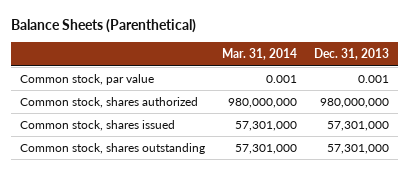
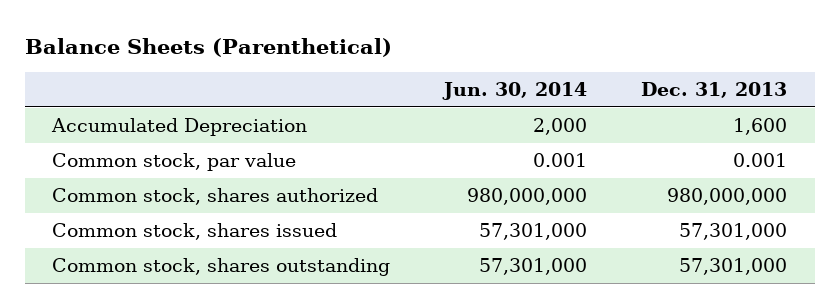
- | Mar. 31, 2014 | Dec. 31, 2013
+ | Jun. 30, 2014 | Dec. 31, 2013
+ Accumulated Depreciation | 2,000 | 1,600

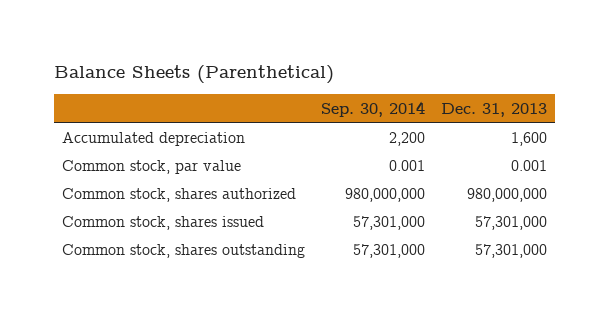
- | Jun. 30, 2014 | Dec. 31, 2013
+ | Sep. 30, 2014 | Dec. 31, 2013
- Accumulated Depreciation | 2,000 | 1,600
+ Accumulated depreciation | 2,200 | 1,600

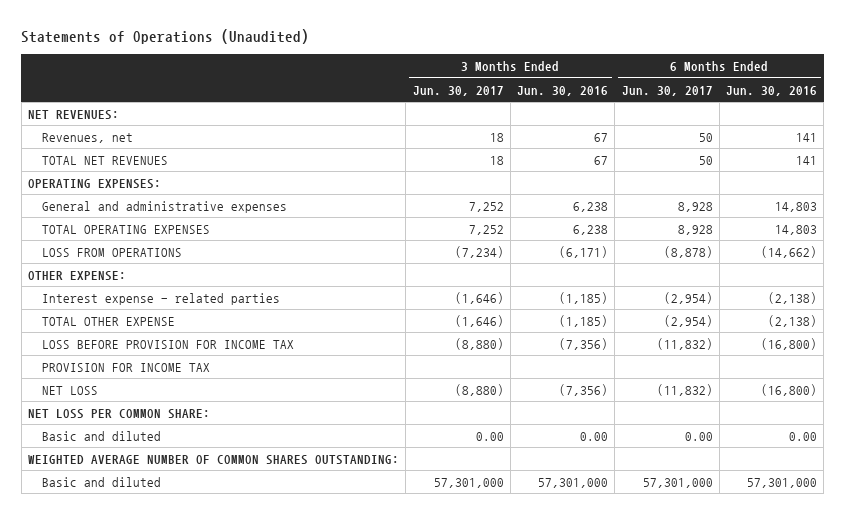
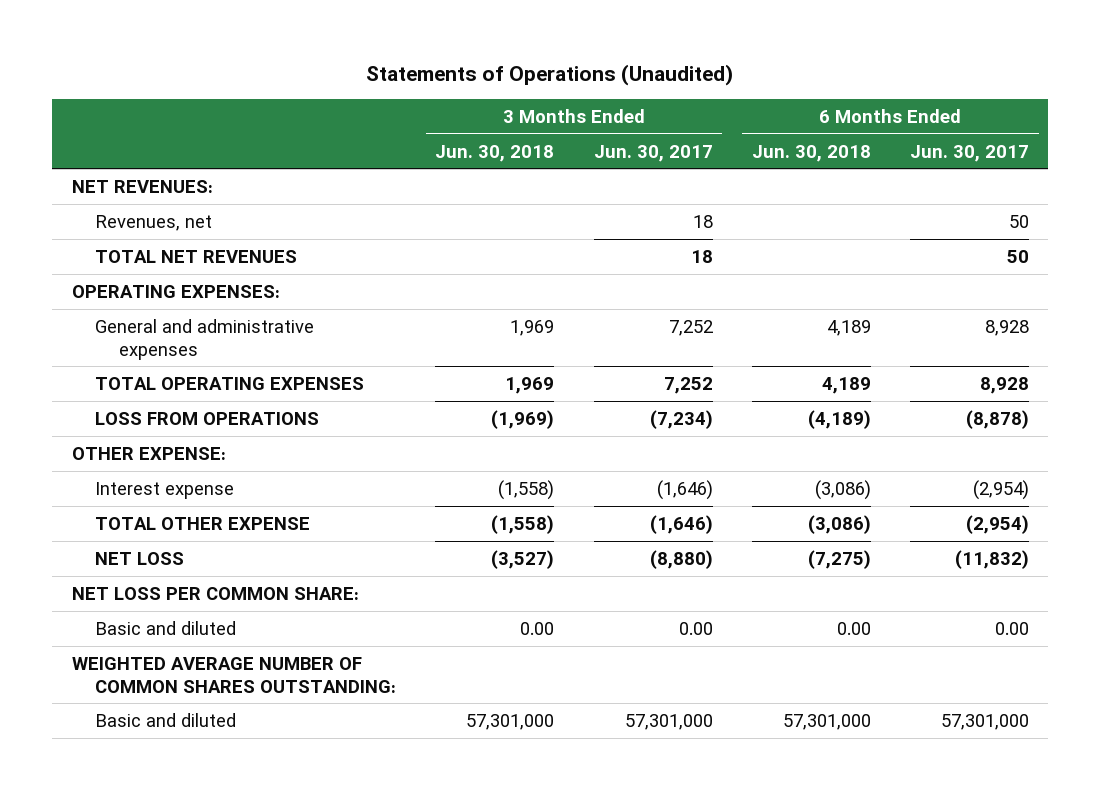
- | 3 Months Ended Jun. 30, 2017 | 3 Months Ended Jun. 30, 2016 | 6 Months Ended Jun. 30, 2017 | 6 Months Ended Jun. 30, 2016
+ | 3 Months Ended Jun. 30, 2018 | 3 Months Ended Jun. 30, 2017 | 6 Months Ended Jun. 30, 2018 | 6 Months Ended Jun. 30, 2017
- Interest expense - related parties | (1,646) | (1,185) | (2,954) | (2,138)
+ Interest expense | (1,558) | (1,646) | (3,086) | (2,954)
- LOSS BEFORE PROVISION FOR INCOME TAX | (8,880) | (7,356) | (11,832) | (16,800)
- PROVISION FOR INCOME TAX

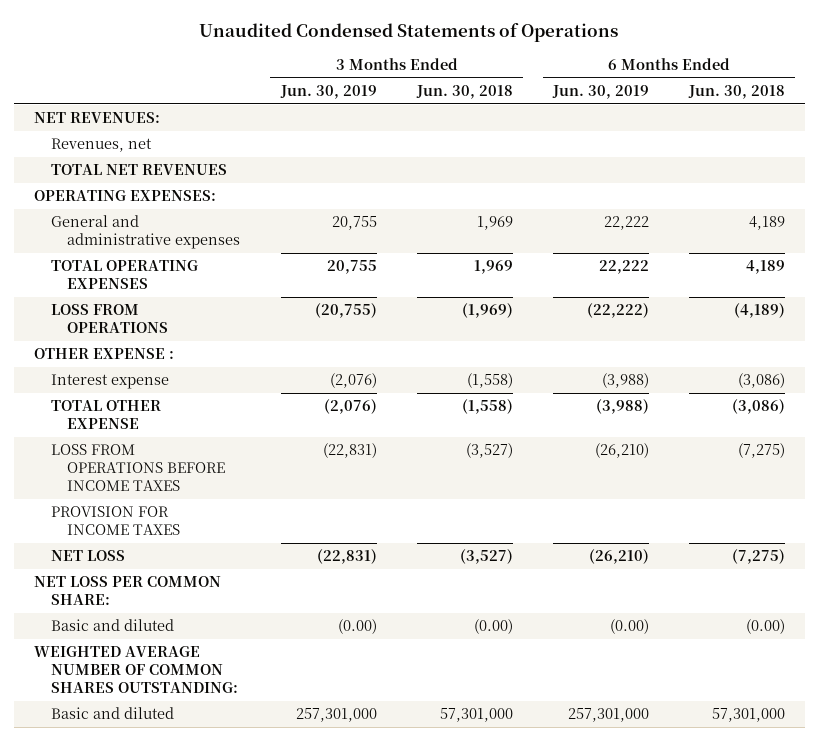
- Statements of Operations (Unaudited)
+ Unaudited Condensed Statements of Operations
- | 3 Months Ended Jun. 30, 2018 | 3 Months Ended Jun. 30, 2017 | 6 Months Ended Jun. 30, 2018 | 6 Months Ended Jun. 30, 2017
+ | 3 Months Ended Jun. 30, 2019 | 3 Months Ended Jun. 30, 2018 | 6 Months Ended Jun. 30, 2019 | 6 Months Ended Jun. 30, 2018
- OTHER EXPENSE:
+ OTHER EXPENSE :
+ LOSS FROM OPERATIONS BEFORE INCOME TAXES | (22,831) | (3,527) | (26,210) | (7,275)
+ PROVISION FOR INCOME TAXES
- Basic and diluted | 0.00 | 0.00 | 0.00 | 0.00
+ Basic and diluted | (0.00) | (0.00) | (0.00) | (0.00)

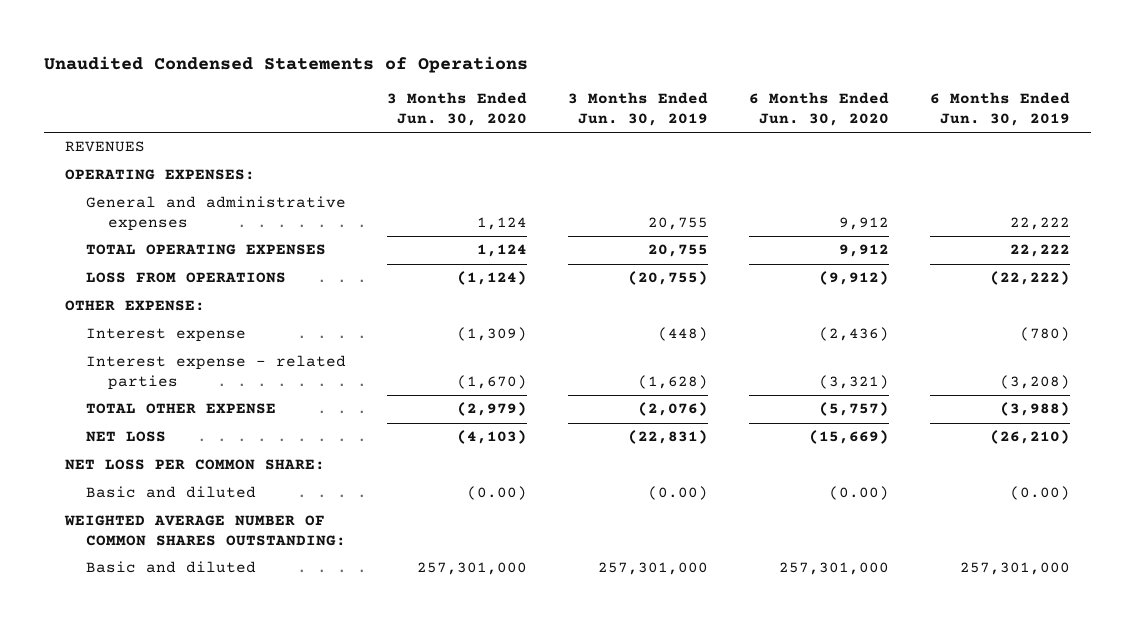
- | 3 Months Ended Jun. 30, 2019 | 3 Months Ended Jun. 30, 2018 | 6 Months Ended Jun. 30, 2019 | 6 Months Ended Jun. 30, 2018
+ | 3 Months Ended Jun. 30, 2020 | 3 Months Ended Jun. 30, 2019 | 6 Months Ended Jun. 30, 2020 | 6 Months Ended Jun. 30, 2019
- NET REVENUES:
- Revenues, net
- TOTAL NET REVENUES
+ REVENUES
- OTHER EXPENSE :
- Interest expense | (2,076) | (1,558) | (3,988) | (3,086)
+ OTHER EXPENSE:
+ Interest expense | (1,309) | (448) | (2,436) | (780)
+ Interest expense - related parties | (1,670) | (1,628) | (3,321) | (3,208)
- LOSS FROM OPERATIONS BEFORE INCOME TAXES | (22,831) | (3,527) | (26,210) | (7,275)
- PROVISION FOR INCOME TAXES

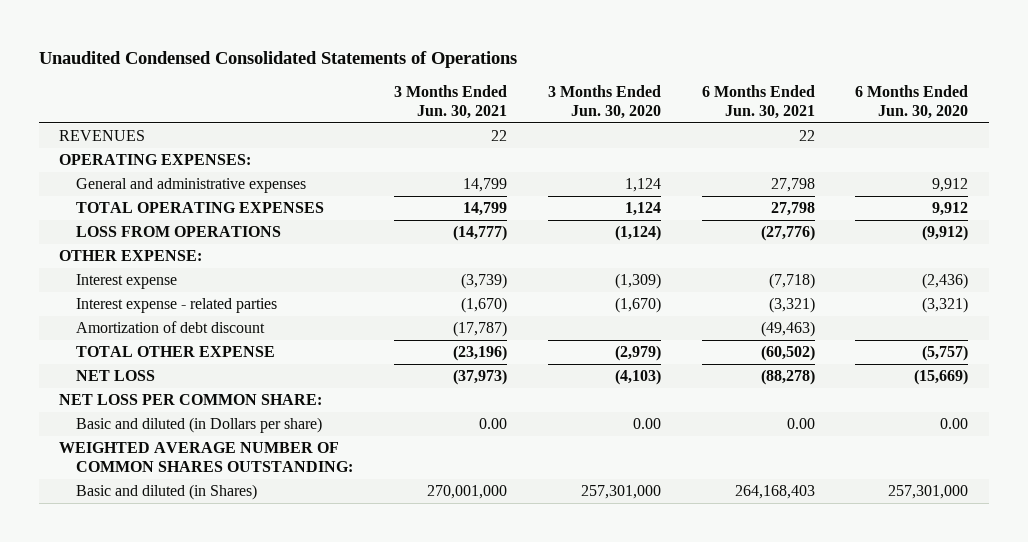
- Unaudited Condensed Statements of Operations
+ Unaudited Condensed Consolidated Statements of Operations
- | 3 Months Ended Jun. 30, 2020 | 3 Months Ended Jun. 30, 2019 | 6 Months Ended Jun. 30, 2020 | 6 Months Ended Jun. 30, 2019
+ | 3 Months Ended Jun. 30, 2021 | 3 Months Ended Jun. 30, 2020 | 6 Months Ended Jun. 30, 2021 | 6 Months Ended Jun. 30, 2020
+ Amortization of debt discount | (17,787) | | (49,463) |
- Basic and diluted | (0.00) | (0.00) | (0.00) | (0.00)
+ Basic and diluted (in Dollars per share) | 0.00 | 0.00 | 0.00 | 0.00
- Basic and diluted | 257,301,000 | 257,301,000 | 257,301,000 | 257,301,000
+ Basic and diluted (in Shares) | 270,001,000 | 257,301,000 | 264,168,403 | 257,301,000

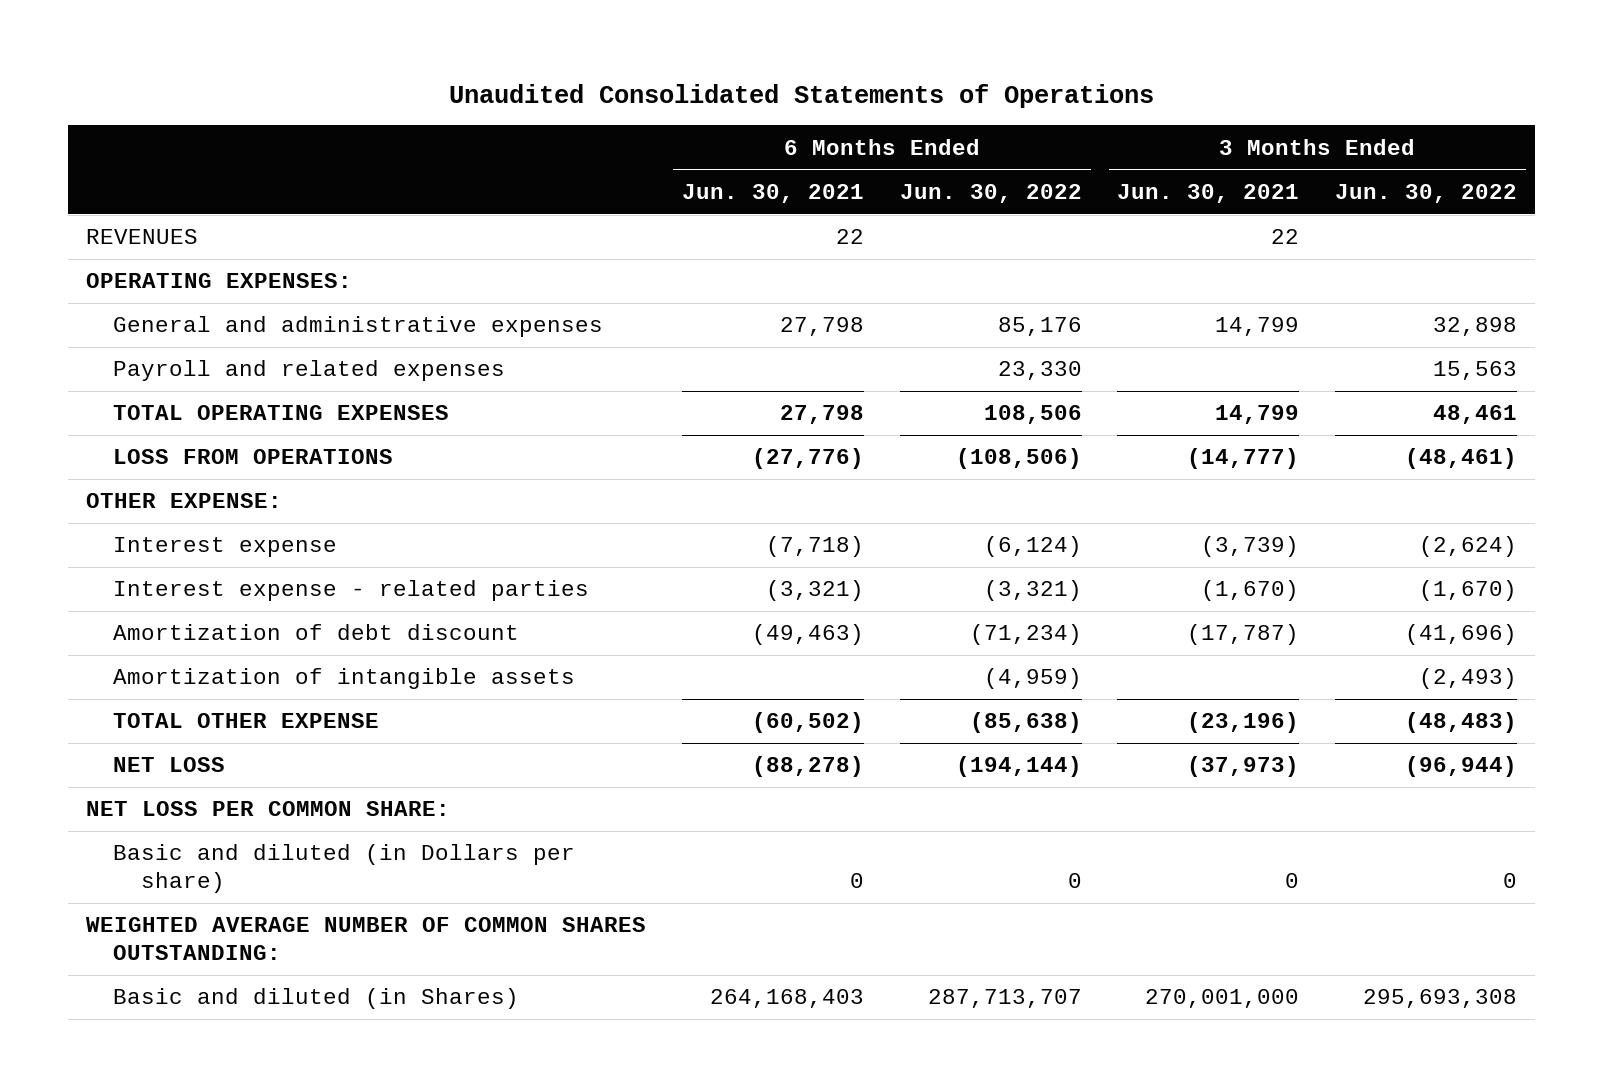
- Unaudited Condensed Consolidated Statements of Operations
+ Unaudited Consolidated Statements of Operations
- | 3 Months Ended Jun. 30, 2021 | 3 Months Ended Jun. 30, 2020 | 6 Months Ended Jun. 30, 2021 | 6 Months Ended Jun. 30, 2020
+ | 6 Months Ended Jun. 30, 2021 | 6 Months Ended Jun. 30, 2022 | 3 Months Ended Jun. 30, 2021 | 3 Months Ended Jun. 30, 2022
+ Payroll and related expenses | | 23,330 | | 15,563
+ Amortization of intangible assets | | (4,959) | | (2,493)
- Basic and diluted (in Dollars per share) | 0.00 | 0.00 | 0.00 | 0.00
+ Basic and diluted (in Dollars per share) | 0 | 0 | 0 | 0

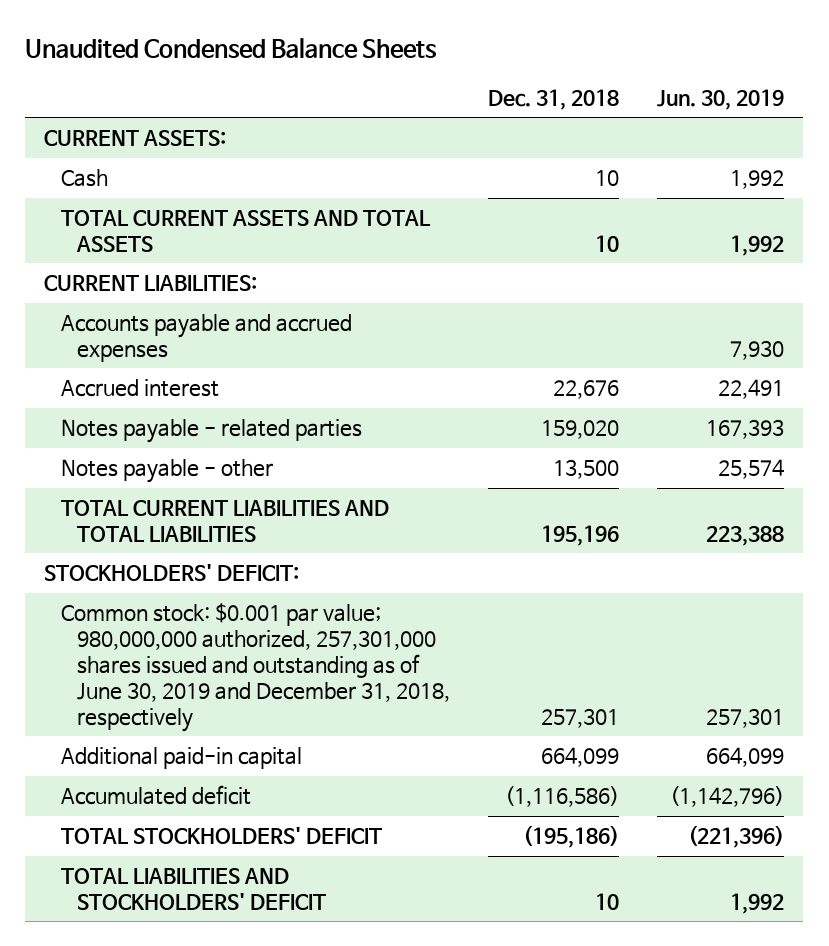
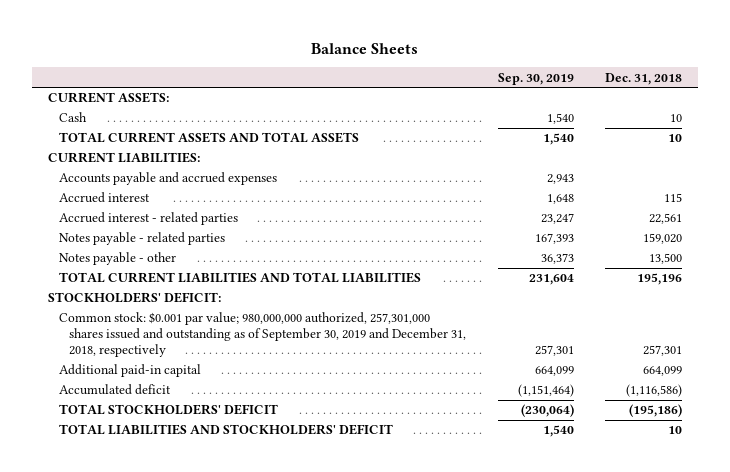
- Unaudited Condensed Balance Sheets
+ Balance Sheets
- | Dec. 31, 2018 | Jun. 30, 2019
+ | Sep. 30, 2019 | Dec. 31, 2018
- Accrued interest | 22,676 | 22,491
+ Accrued interest | 1,648 | 115
+ Accrued interest - related parties | 23,247 | 22,561
- Common stock: $0.001 par value; 980,000,000 authorized, 257,301,000 shares issued and outstanding as of June 30, 2019 and December 31, 2018, respectively | 257,301 | 257,301
+ Common stock: $0.001 par value; 980,000,000 authorized, 257,301,000 shares issued and outstanding as of September 30, 2019 and December 31, 2018, respectively | 257,301 | 257,301

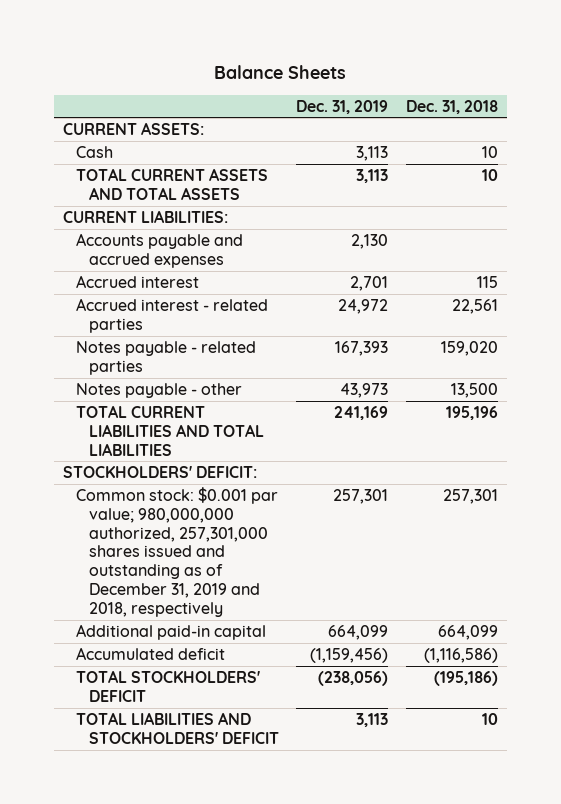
- | Sep. 30, 2019 | Dec. 31, 2018
+ | Dec. 31, 2019 | Dec. 31, 2018
- Common stock: $0.001 par value; 980,000,000 authorized, 257,301,000 shares issued and outstanding as of September 30, 2019 and December 31, 2018, respectively | 257,301 | 257,301
+ Common stock: $0.001 par value; 980,000,000 authorized, 257,301,000 shares issued and outstanding as of December 31, 2019 and 2018, respectively | 257,301 | 257,301

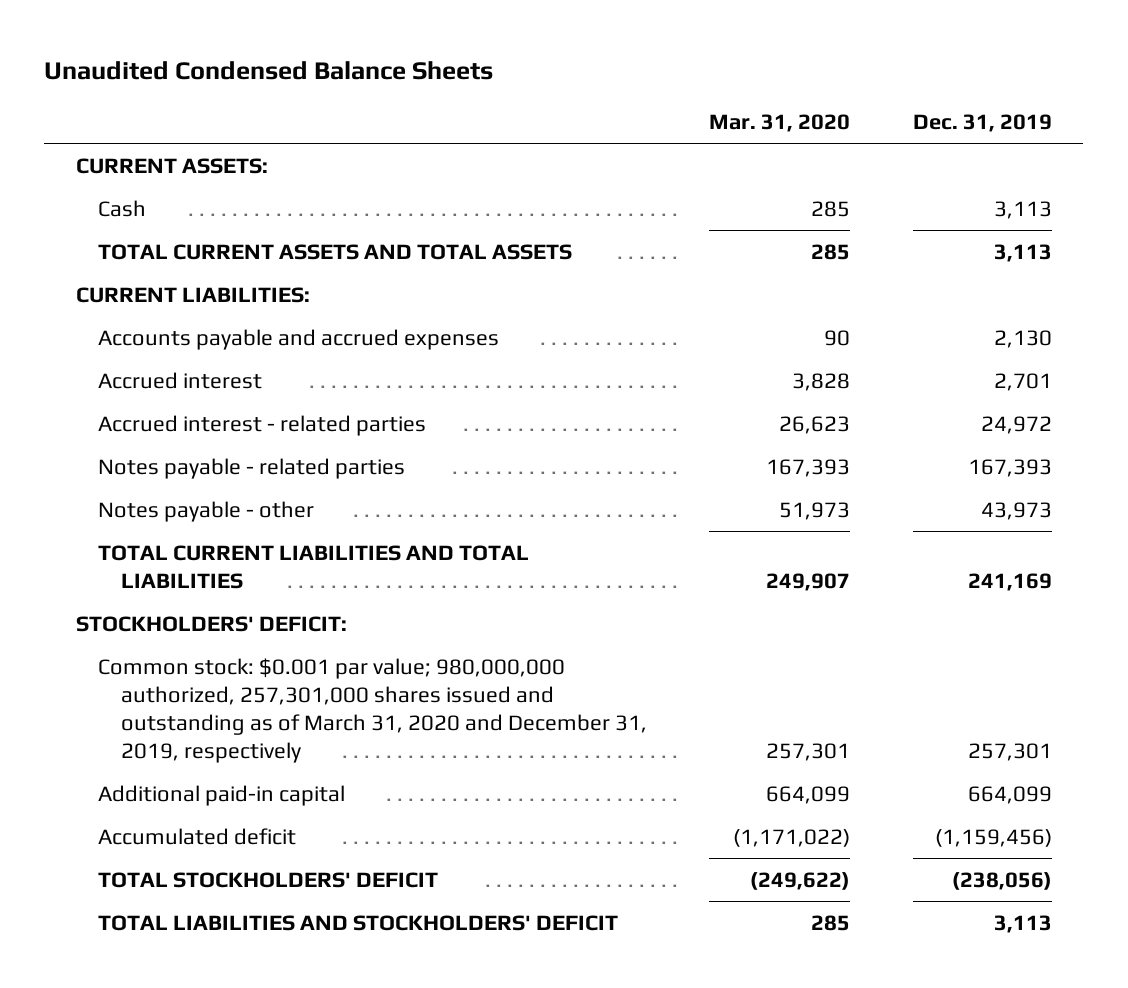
- Balance Sheets
+ Unaudited Condensed Balance Sheets
- | Dec. 31, 2019 | Dec. 31, 2018
+ | Mar. 31, 2020 | Dec. 31, 2019
- Common stock: $0.001 par value; 980,000,000 authorized, 257,301,000 shares issued and outstanding as of December 31, 2019 and 2018, respectively | 257,301 | 257,301
+ Common stock: $0.001 par value; 980,000,000 authorized, 257,301,000 shares issued and outstanding as of March 31, 2020 and December 31, 2019, respectively | 257,301 | 257,301

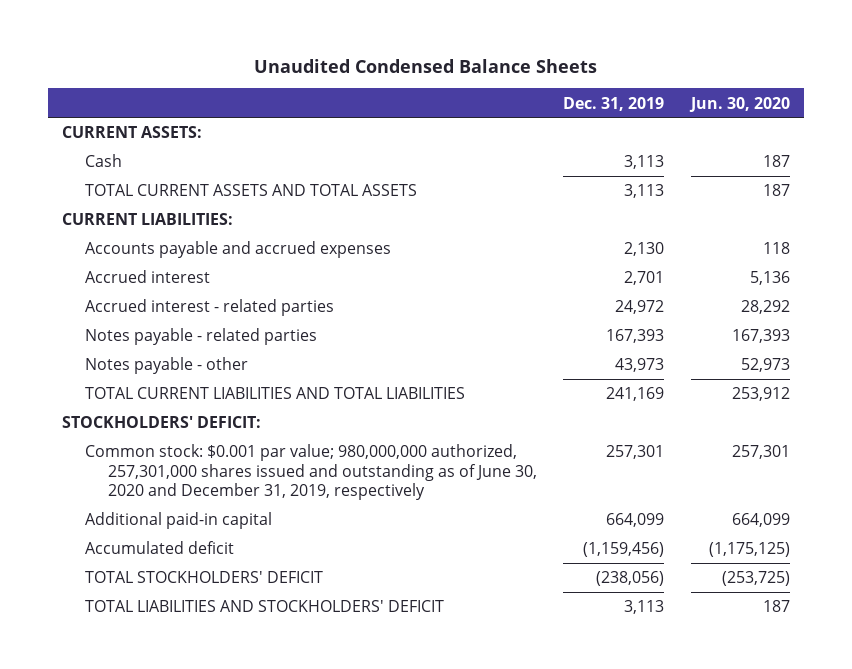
- | Mar. 31, 2020 | Dec. 31, 2019
+ | Dec. 31, 2019 | Jun. 30, 2020
- Common stock: $0.001 par value; 980,000,000 authorized, 257,301,000 shares issued and outstanding as of March 31, 2020 and December 31, 2019, respectively | 257,301 | 257,301
+ Common stock: $0.001 par value; 980,000,000 authorized, 257,301,000 shares issued and outstanding as of June 30, 2020 and December 31, 2019, respectively | 257,301 | 257,301

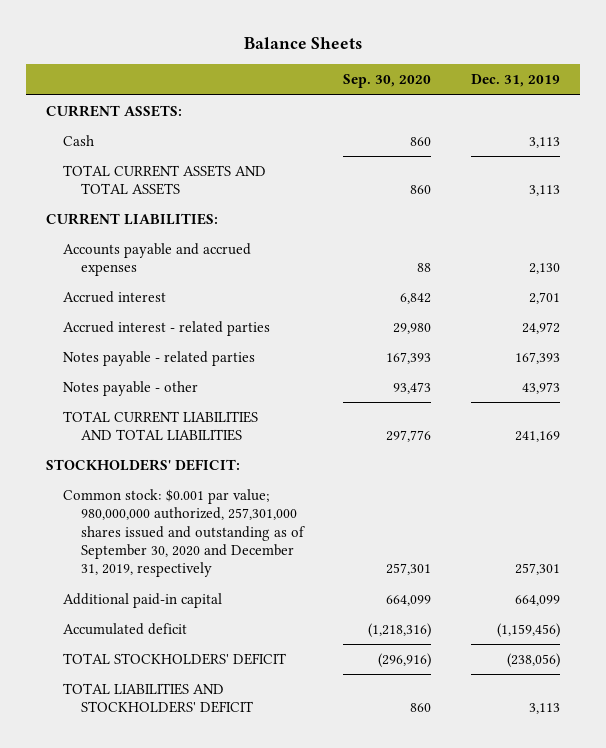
- Unaudited Condensed Balance Sheets
+ Balance Sheets
- | Dec. 31, 2019 | Jun. 30, 2020
+ | Sep. 30, 2020 | Dec. 31, 2019
- Common stock: $0.001 par value; 980,000,000 authorized, 257,301,000 shares issued and outstanding as of June 30, 2020 and December 31, 2019, respectively | 257,301 | 257,301
+ Common stock: $0.001 par value; 980,000,000 authorized, 257,301,000 shares issued and outstanding as of September 30, 2020 and December 31, 2019, respectively | 257,301 | 257,301

